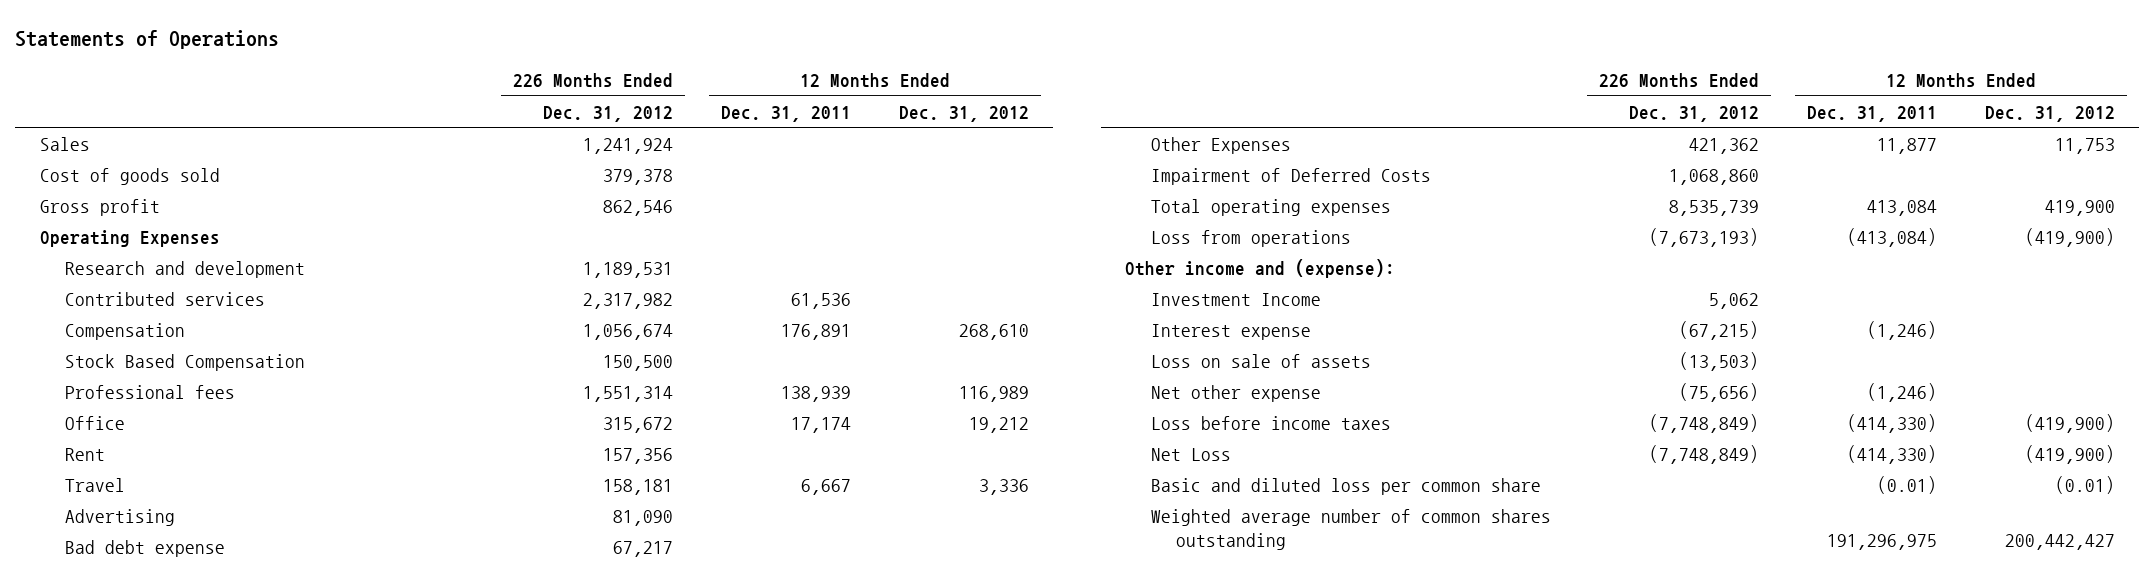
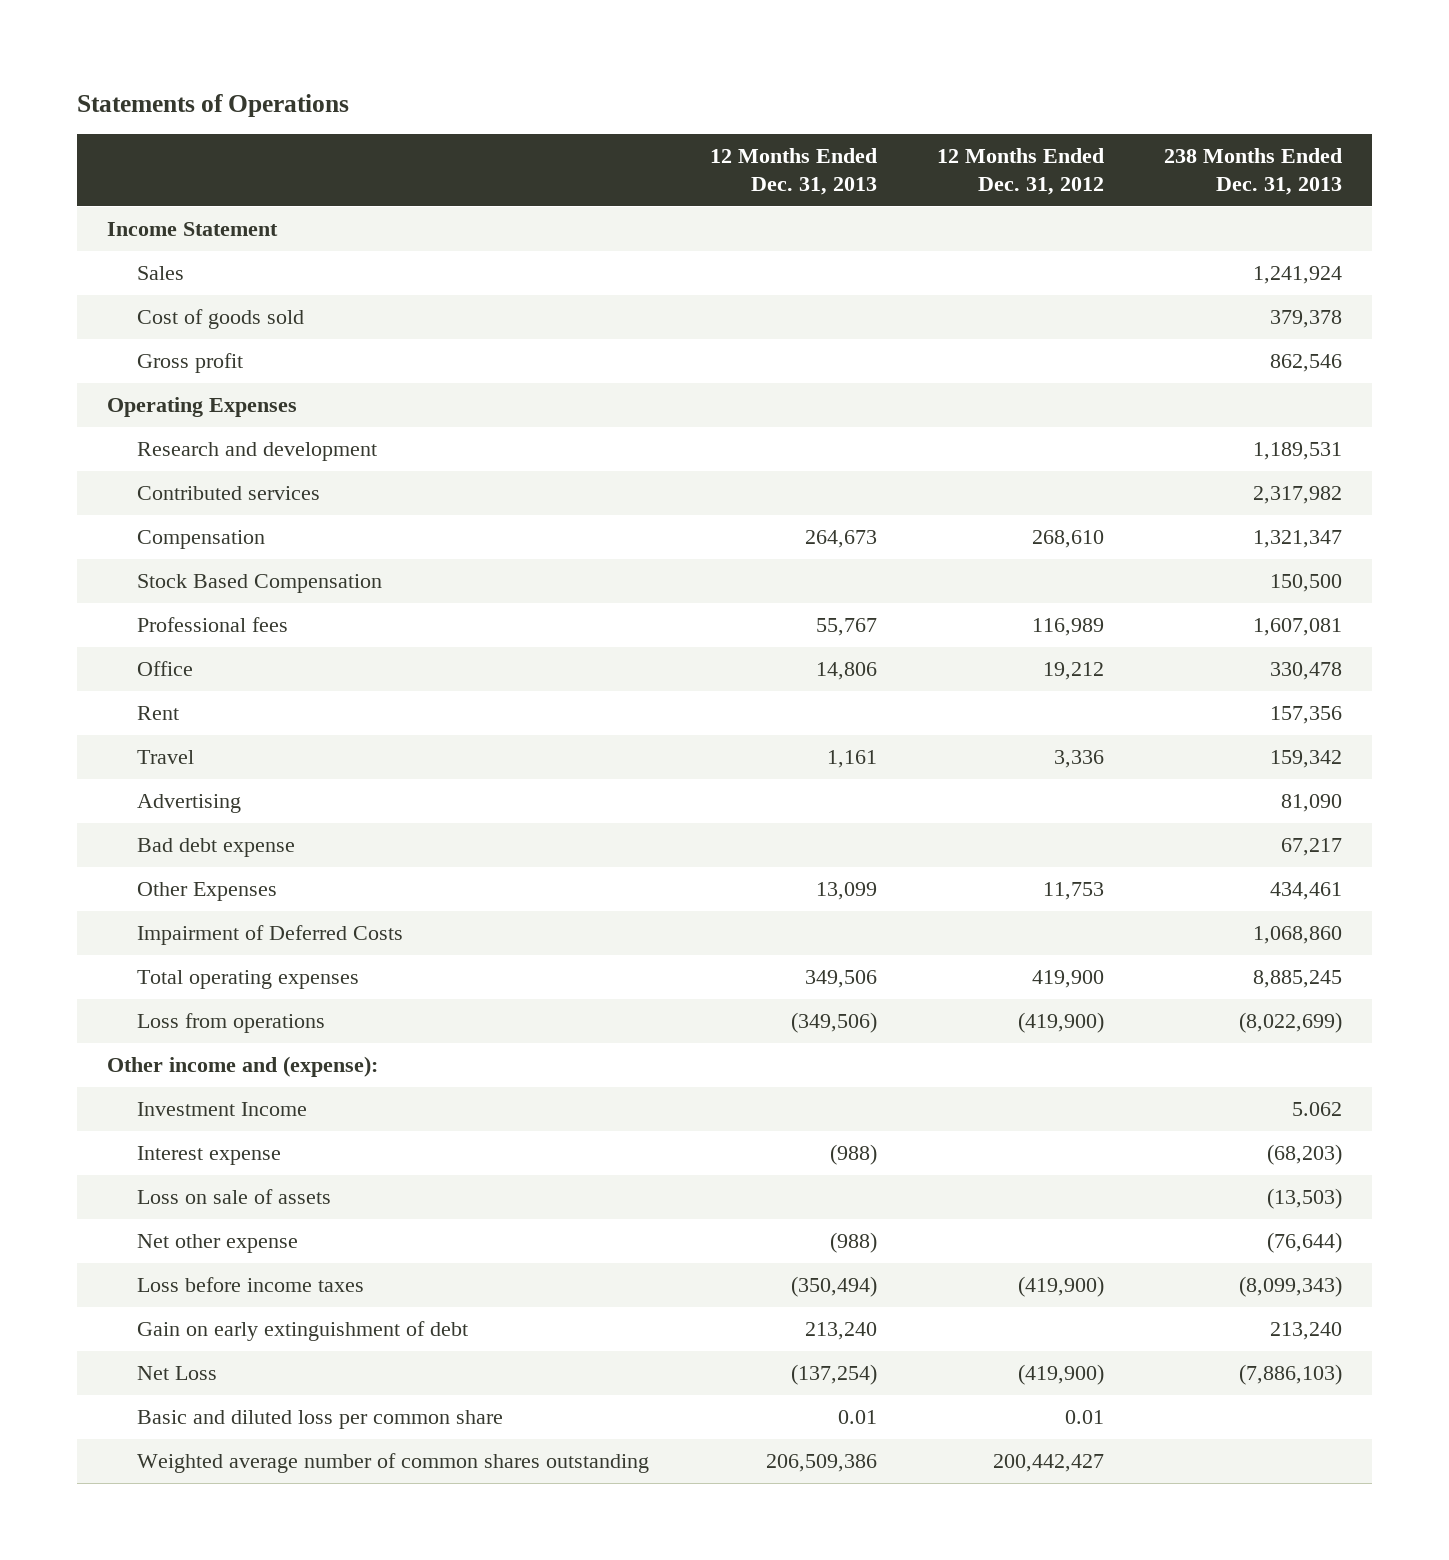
- | 226 Months Ended Dec. 31, 2012 | 12 Months Ended Dec. 31, 2011 | 12 Months Ended Dec. 31, 2012
+ | 12 Months Ended Dec. 31, 2013 | 12 Months Ended Dec. 31, 2012 | 238 Months Ended Dec. 31, 2013
+ Income Statement
+ Gain on early extinguishment of debt | 213,240 | | 213,240
- Basic and diluted loss per common share | | (0.01) | (0.01)
+ Basic and diluted loss per common share | 0.01 | 0.01 |

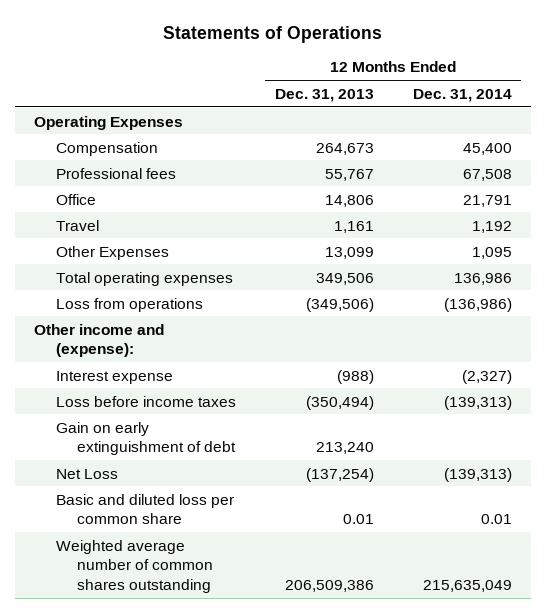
- | 12 Months Ended Dec. 31, 2013 | 12 Months Ended Dec. 31, 2012 | 238 Months Ended Dec. 31, 2013
+ | 12 Months Ended Dec. 31, 2013 | 12 Months Ended Dec. 31, 2014
- Income Statement
- Sales | | | 1,241,924
- Cost of goods sold | | | 379,378
- Gross profit | | | 862,546
- Research and development | | | 1,189,531
- Contributed services | | | 2,317,982
- Stock Based Compensation | | | 150,500
- Rent | | | 157,356
- Advertising | | | 81,090
- Bad debt expense | | | 67,217
- Impairment of Deferred Costs | | | 1,068,860
- Investment Income | | | 5.062
- Loss on sale of assets | | | (13,503)
- Net other expense | (988) | | (76,644)

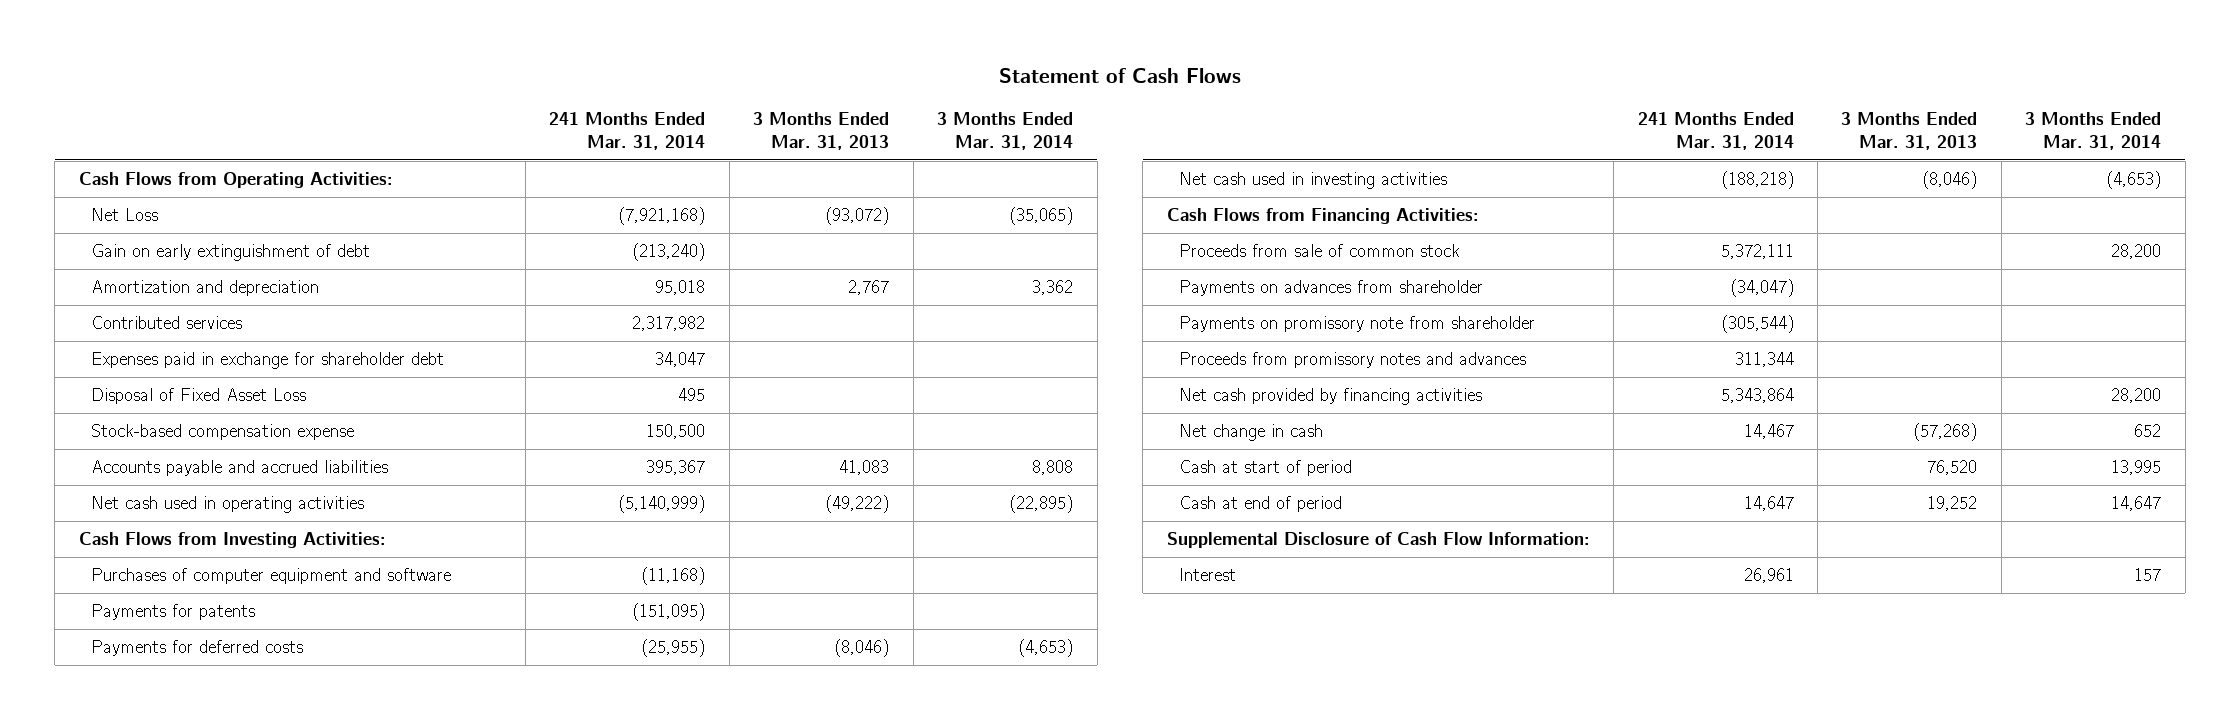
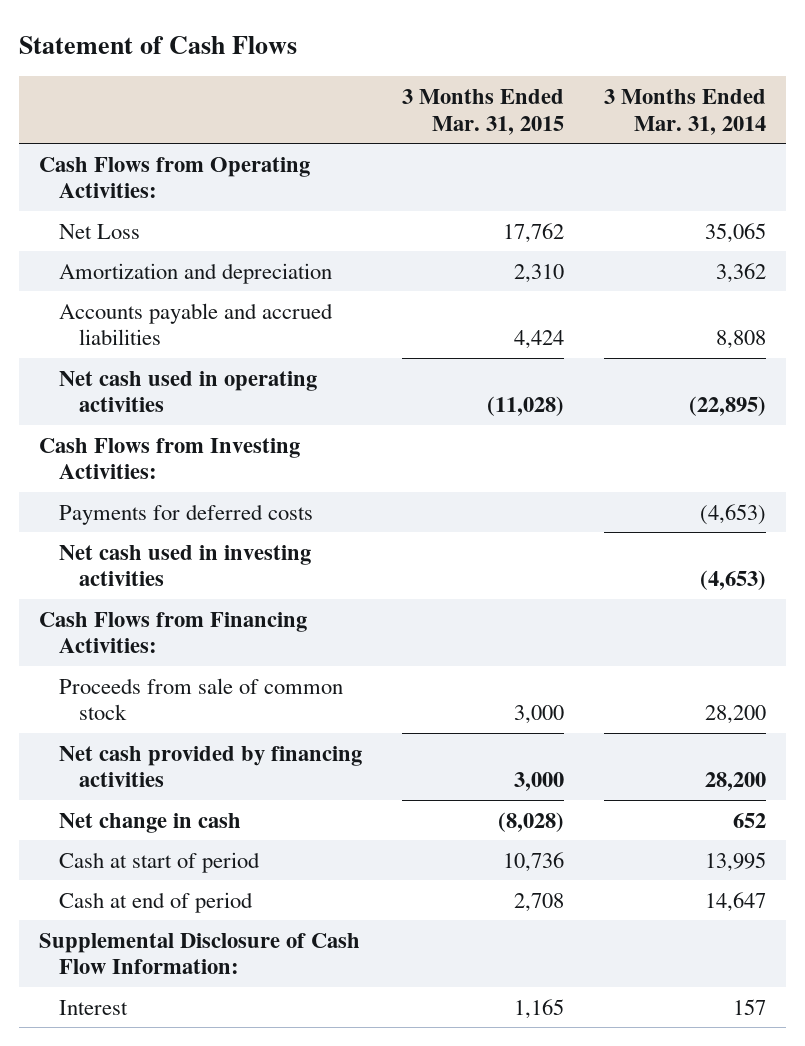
- | 241 Months Ended Mar. 31, 2014 | 3 Months Ended Mar. 31, 2013 | 3 Months Ended Mar. 31, 2014
+ | 3 Months Ended Mar. 31, 2015 | 3 Months Ended Mar. 31, 2014
- Net Loss | (7,921,168) | (93,072) | (35,065)
- Gain on early extinguishment of debt | (213,240) | |
+ Net Loss | 17,762 | 35,065
- Contributed services | 2,317,982 | |
- Expenses paid in exchange for shareholder debt | 34,047 | |
- Disposal of Fixed Asset Loss | 495 | |
- Stock-based compensation expense | 150,500 | |
- Purchases of computer equipment and software | (11,168) | |
- Payments for patents | (151,095) | |
- Payments on advances from shareholder | (34,047) | |
- Payments on promissory note from shareholder | (305,544) | |
- Proceeds from promissory notes and advances | 311,344 | |

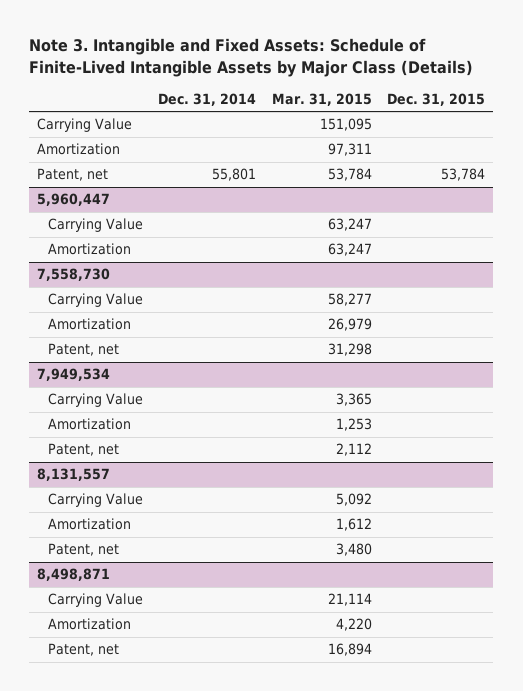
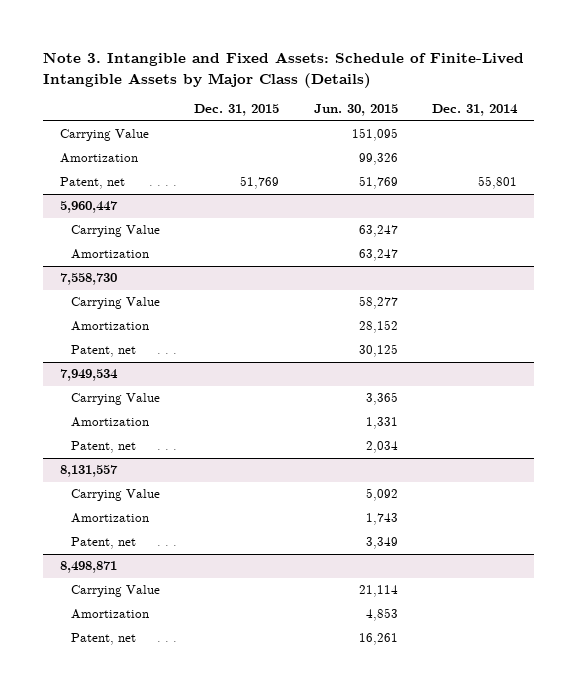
- | Dec. 31, 2014 | Mar. 31, 2015 | Dec. 31, 2015
+ | Dec. 31, 2015 | Jun. 30, 2015 | Dec. 31, 2014
- Patent, net | 55,801 | 53,784 | 53,784
+ Patent, net | 51,769 | 51,769 | 55,801

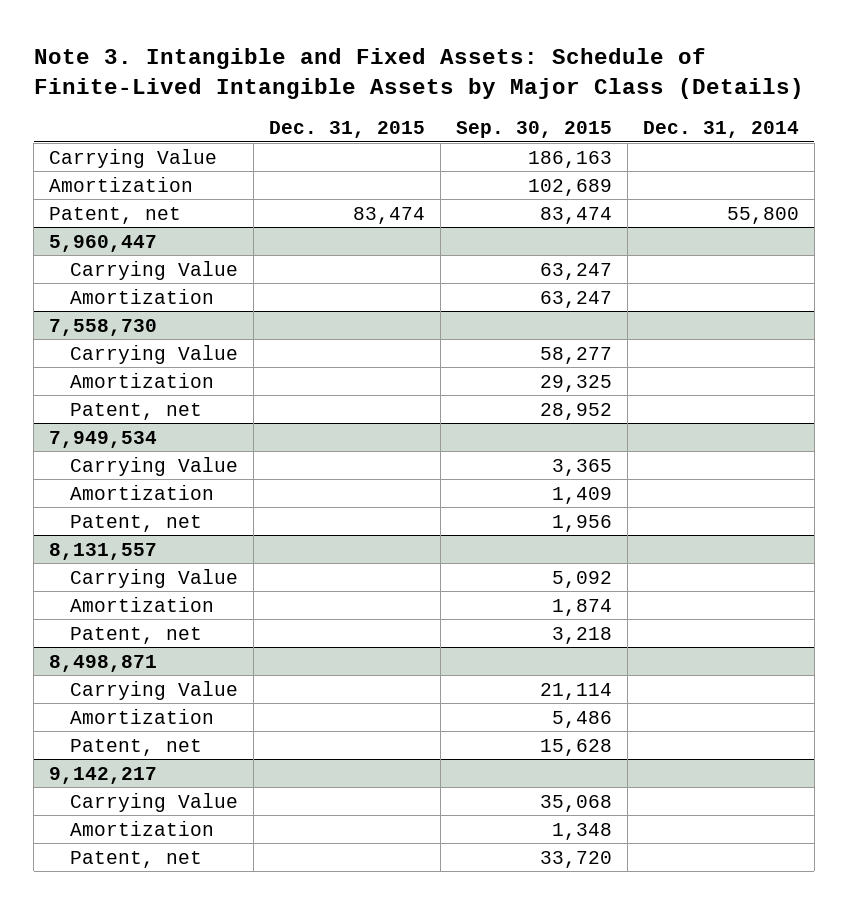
- | Dec. 31, 2015 | Jun. 30, 2015 | Dec. 31, 2014
+ | Dec. 31, 2015 | Sep. 30, 2015 | Dec. 31, 2014
- Patent, net | 51,769 | 51,769 | 55,801
+ Patent, net | 83,474 | 83,474 | 55,800
+ 9,142,217
+ Carrying Value | | 35,068 |
+ Amortization | | 1,348 |
+ Patent, net | | 33,720 |

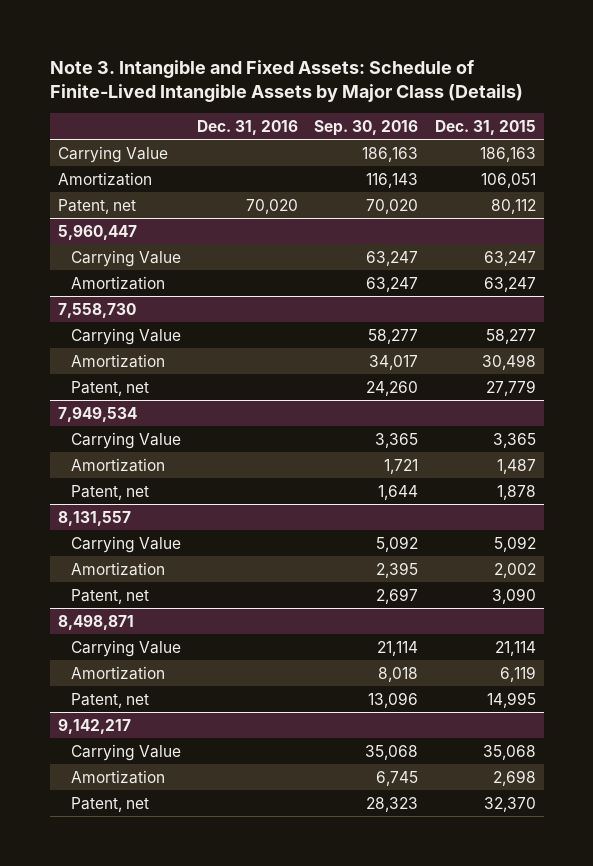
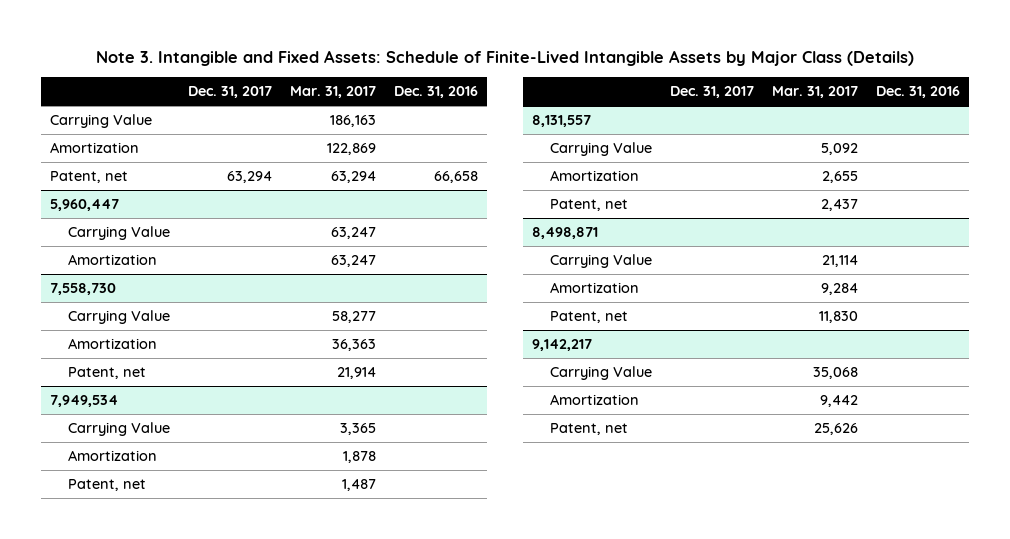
- | Dec. 31, 2016 | Sep. 30, 2016 | Dec. 31, 2015
+ | Dec. 31, 2017 | Mar. 31, 2017 | Dec. 31, 2016
- Patent, net | 70,020 | 70,020 | 80,112
+ Patent, net | 63,294 | 63,294 | 66,658

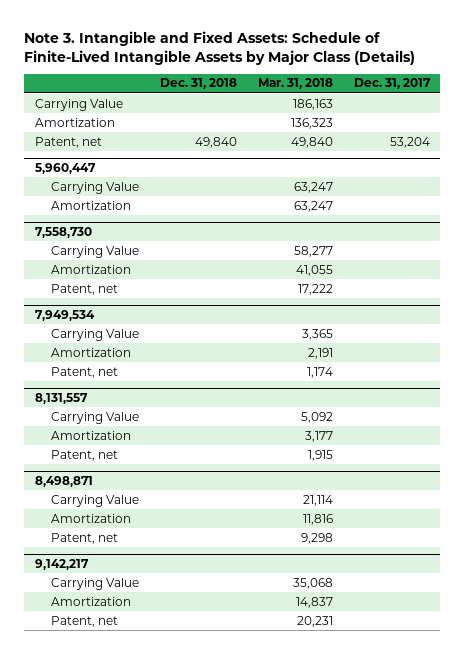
- | Dec. 31, 2017 | Mar. 31, 2017 | Dec. 31, 2016
+ | Dec. 31, 2018 | Mar. 31, 2018 | Dec. 31, 2017
- Patent, net | 63,294 | 63,294 | 66,658
+ Patent, net | 49,840 | 49,840 | 53,204

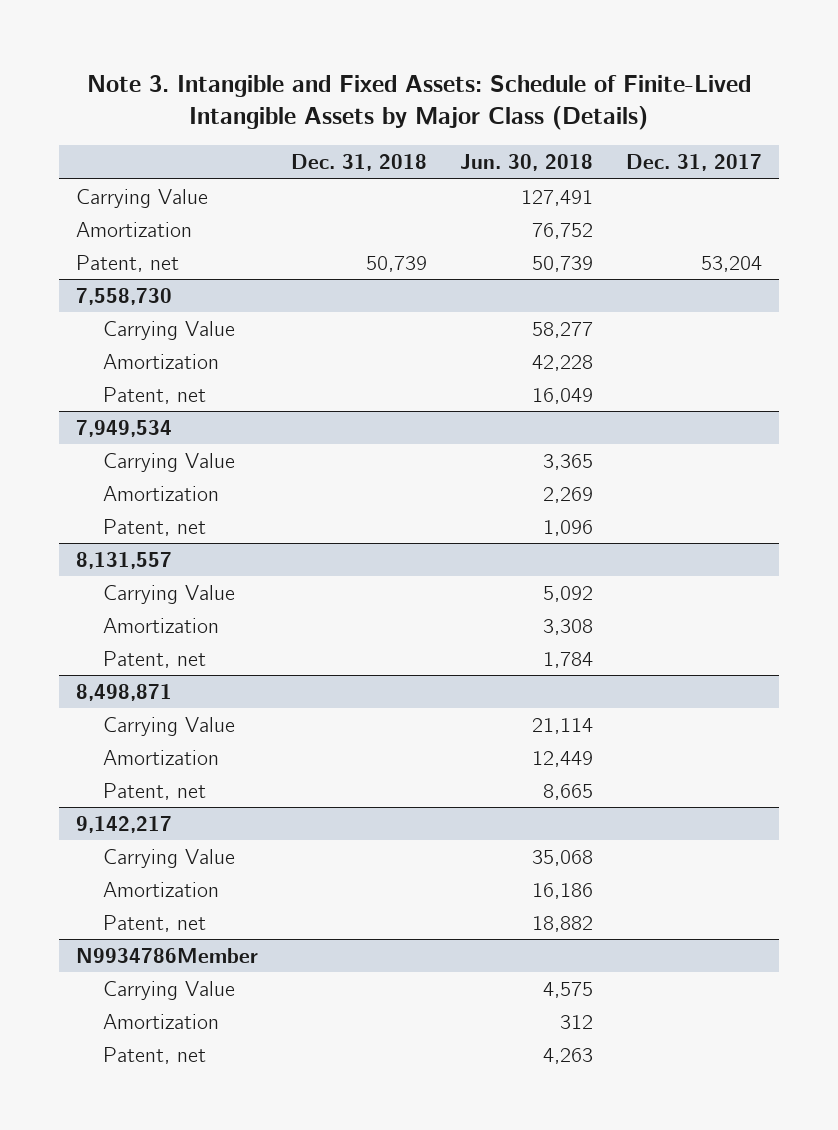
- | Dec. 31, 2018 | Mar. 31, 2018 | Dec. 31, 2017
+ | Dec. 31, 2018 | Jun. 30, 2018 | Dec. 31, 2017
- Patent, net | 49,840 | 49,840 | 53,204
- 5,960,447
- Carrying Value | | 63,247 |
- Amortization | | 63,247 |
+ Patent, net | 50,739 | 50,739 | 53,204
+ N9934786Member
+ Carrying Value | | 4,575 |
+ Amortization | | 312 |
+ Patent, net | | 4,263 |

